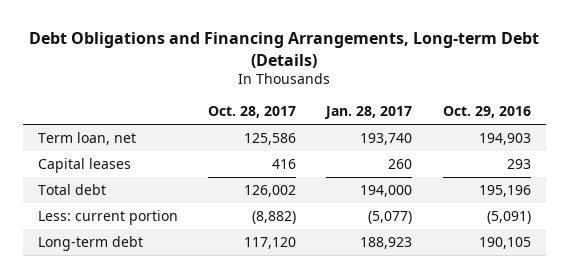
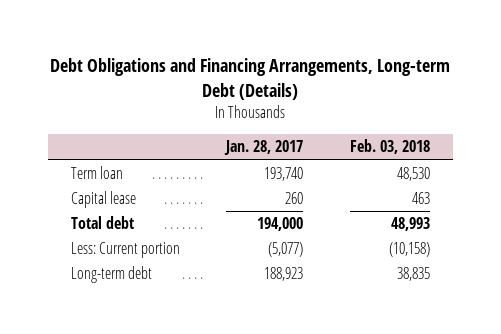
- | Oct. 28, 2017 | Jan. 28, 2017 | Oct. 29, 2016
+ | Jan. 28, 2017 | Feb. 03, 2018
- Term loan, net | 125,586 | 193,740 | 194,903
- Capital leases | 416 | 260 | 293
+ Term loan | 193,740 | 48,530
+ Capital lease | 260 | 463
- Less: current portion | (8,882) | (5,077) | (5,091)
+ Less: Current portion | (5,077) | (10,158)

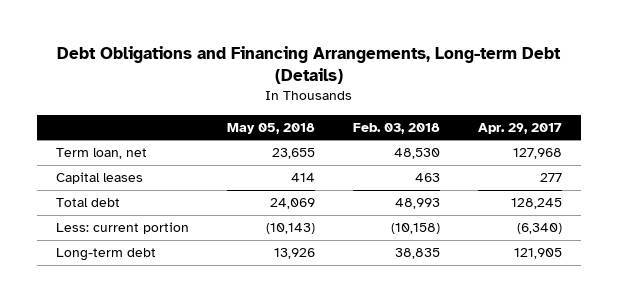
- | Jan. 28, 2017 | Feb. 03, 2018
+ | May 05, 2018 | Feb. 03, 2018 | Apr. 29, 2017
- Term loan | 193,740 | 48,530
- Capital lease | 260 | 463
+ Term loan, net | 23,655 | 48,530 | 127,968
+ Capital leases | 414 | 463 | 277
- Less: Current portion | (5,077) | (10,158)
+ Less: current portion | (10,143) | (10,158) | (6,340)

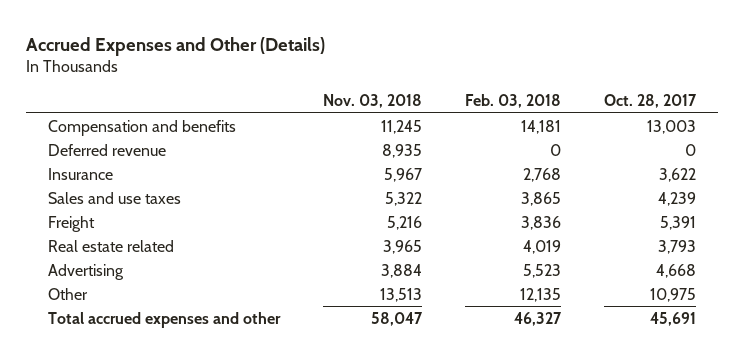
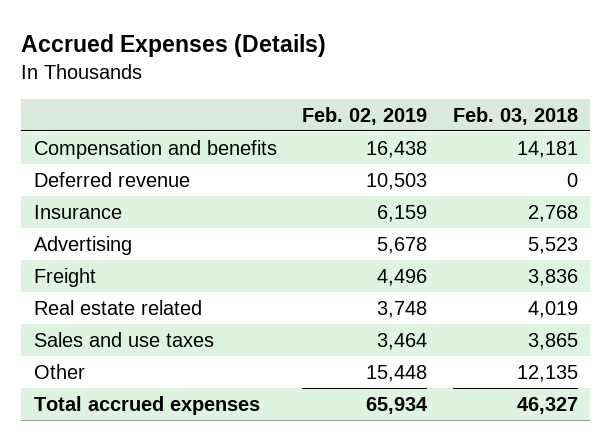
- Accrued Expenses and Other (Details)
+ Accrued Expenses (Details)
- | Nov. 03, 2018 | Feb. 03, 2018 | Oct. 28, 2017
+ | Feb. 02, 2019 | Feb. 03, 2018
moved up: Advertising | 5,678 | 5,523
moved down: Sales and use taxes | 3,464 | 3,865
- Total accrued expenses and other | 58,047 | 46,327 | 45,691
+ Total accrued expenses | 65,934 | 46,327

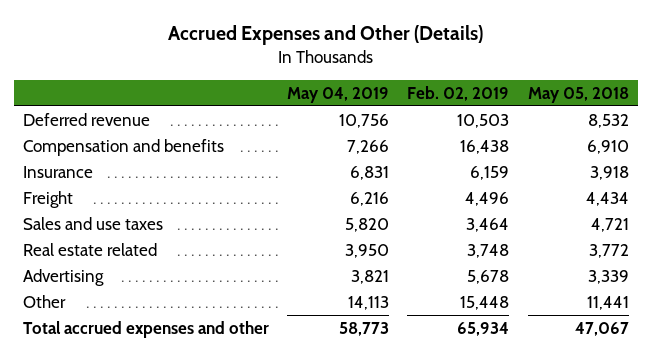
- Accrued Expenses (Details)
+ Accrued Expenses and Other (Details)
- | Feb. 02, 2019 | Feb. 03, 2018
+ | May 04, 2019 | Feb. 02, 2019 | May 05, 2018
moved down: Compensation and benefits | 7,266 | 16,438 | 6,910
moved down: Real estate related | 3,950 | 3,748 | 3,772
moved down: Advertising | 3,821 | 5,678 | 3,339
- Total accrued expenses | 65,934 | 46,327
+ Total accrued expenses and other | 58,773 | 65,934 | 47,067

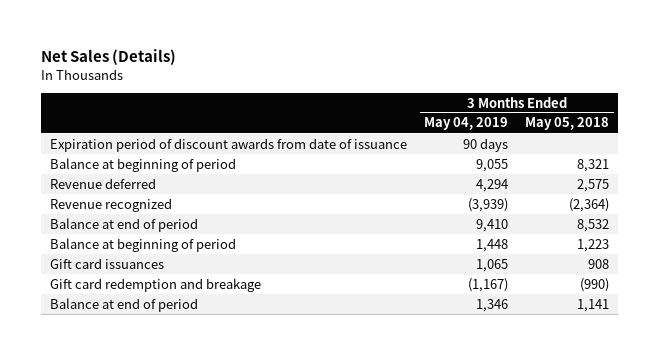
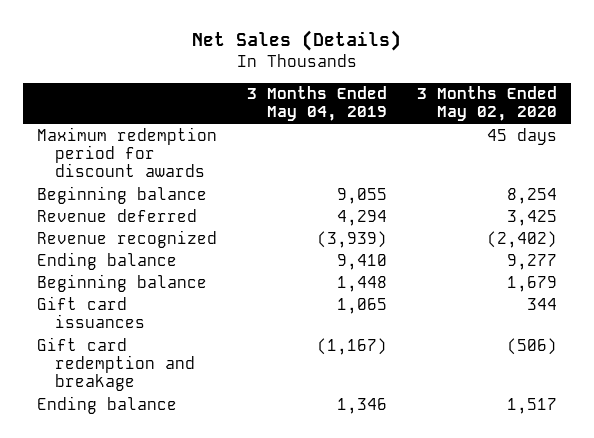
- | 3 Months Ended May 04, 2019 | 3 Months Ended May 05, 2018
+ | 3 Months Ended May 04, 2019 | 3 Months Ended May 02, 2020
- Expiration period of discount awards from date of issuance | 90 days |
- Balance at beginning of period | 9,055 | 8,321
+ Maximum redemption period for discount awards | | 45 days
+ Beginning balance | 9,055 | 8,254
- Balance at end of period | 9,410 | 8,532
- Balance at beginning of period | 1,448 | 1,223
+ Ending balance | 9,410 | 9,277
+ Beginning balance | 1,448 | 1,679
- Balance at end of period | 1,346 | 1,141
+ Ending balance | 1,346 | 1,517

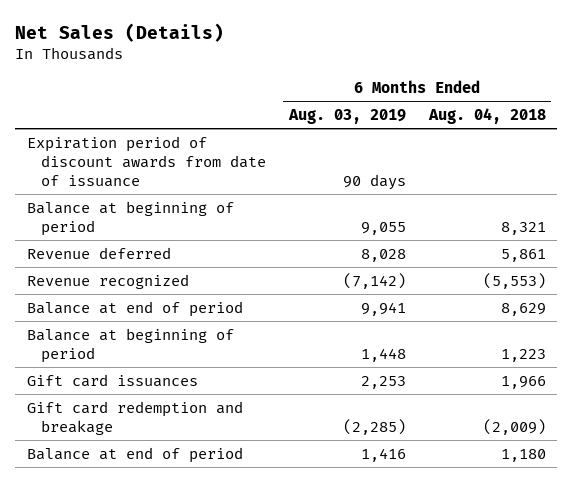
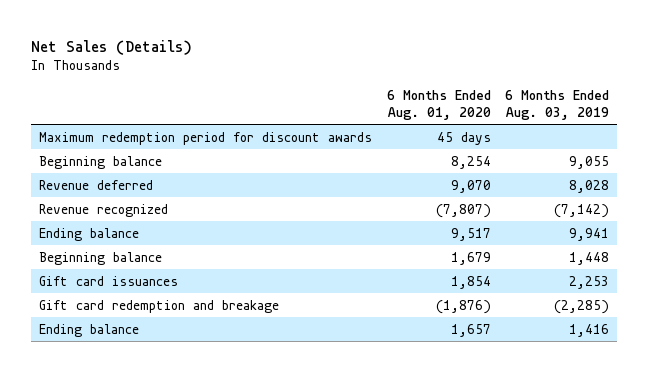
- | 6 Months Ended Aug. 03, 2019 | 6 Months Ended Aug. 04, 2018
+ | 6 Months Ended Aug. 01, 2020 | 6 Months Ended Aug. 03, 2019
- Expiration period of discount awards from date of issuance | 90 days |
- Balance at beginning of period | 9,055 | 8,321
+ Maximum redemption period for discount awards | 45 days |
+ Beginning balance | 8,254 | 9,055
- Balance at end of period | 9,941 | 8,629
- Balance at beginning of period | 1,448 | 1,223
+ Ending balance | 9,517 | 9,941
+ Beginning balance | 1,679 | 1,448
- Balance at end of period | 1,416 | 1,180
+ Ending balance | 1,657 | 1,416

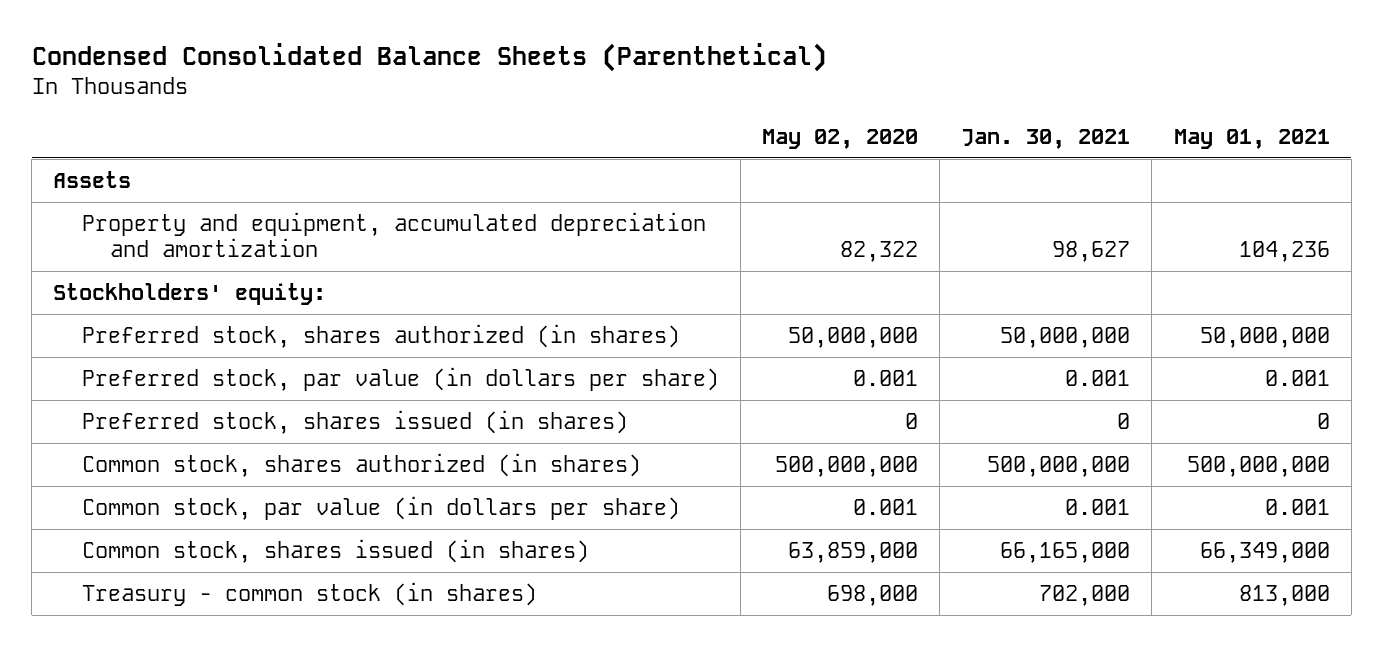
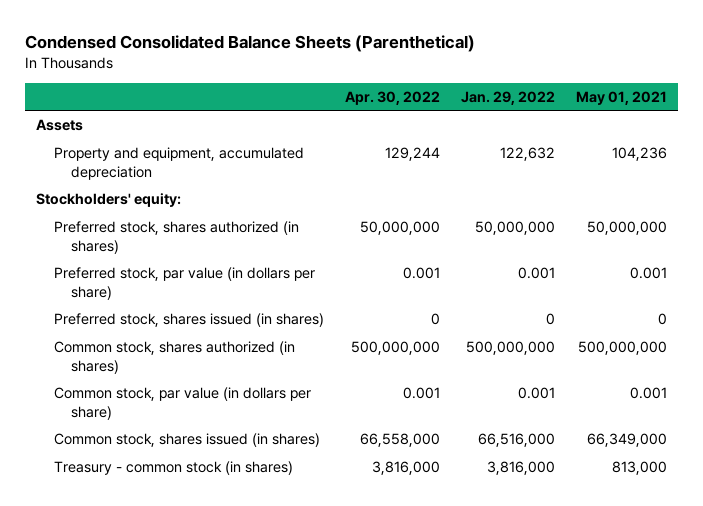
- | May 02, 2020 | Jan. 30, 2021 | May 01, 2021
+ | Apr. 30, 2022 | Jan. 29, 2022 | May 01, 2021
- Property and equipment, accumulated depreciation and amortization | 82,322 | 98,627 | 104,236
+ Property and equipment, accumulated depreciation | 129,244 | 122,632 | 104,236

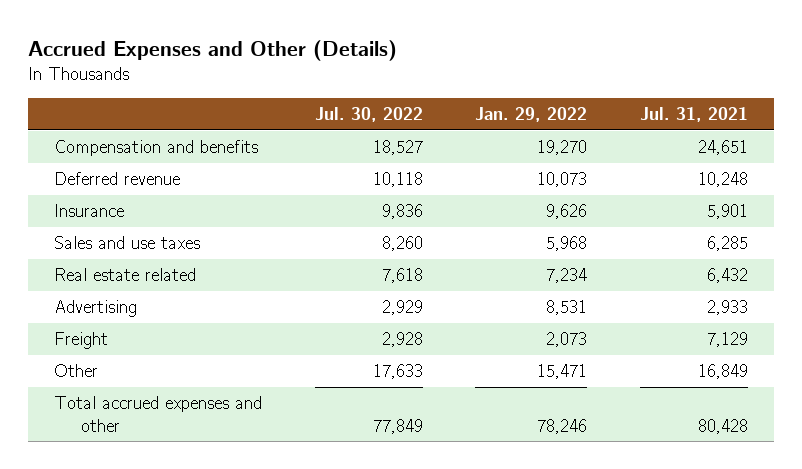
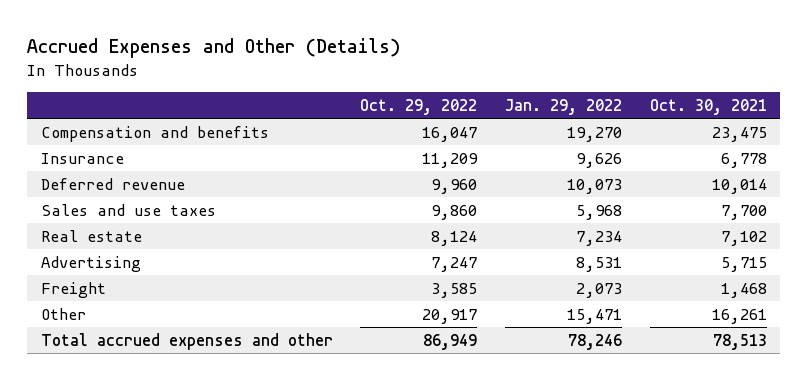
- | Jul. 30, 2022 | Jan. 29, 2022 | Jul. 31, 2021
+ | Oct. 29, 2022 | Jan. 29, 2022 | Oct. 30, 2021
moved down: Deferred revenue | 9,960 | 10,073 | 10,014
- Real estate related | 7,618 | 7,234 | 6,432
+ Real estate | 8,124 | 7,234 | 7,102

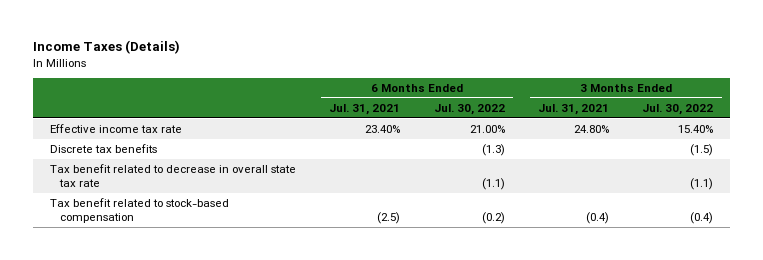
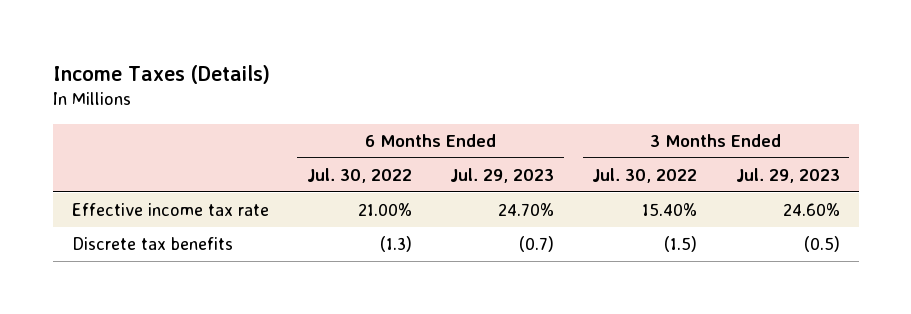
- | 6 Months Ended Jul. 31, 2021 | 6 Months Ended Jul. 30, 2022 | 3 Months Ended Jul. 31, 2021 | 3 Months Ended Jul. 30, 2022
+ | 6 Months Ended Jul. 30, 2022 | 6 Months Ended Jul. 29, 2023 | 3 Months Ended Jul. 30, 2022 | 3 Months Ended Jul. 29, 2023
- Tax benefit related to decrease in overall state tax rate | | (1.1) | | (1.1)
- Tax benefit related to stock-based compensation | (2.5) | (0.2) | (0.4) | (0.4)

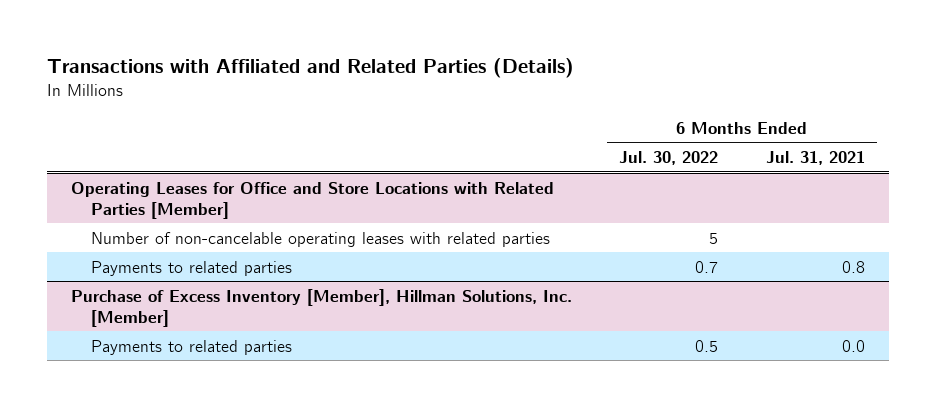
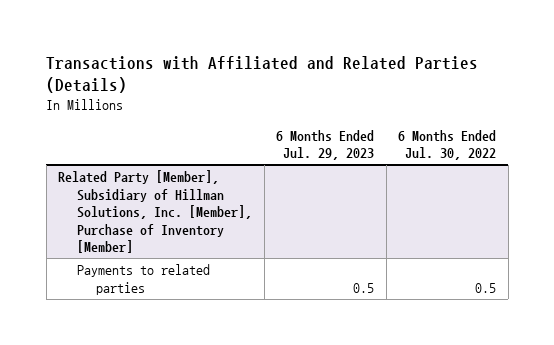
- | 6 Months Ended Jul. 30, 2022 | 6 Months Ended Jul. 31, 2021
+ | 6 Months Ended Jul. 29, 2023 | 6 Months Ended Jul. 30, 2022
- Operating Leases for Office and Store Locations with Related Parties [Member]
- Number of non-cancelable operating leases with related parties | 5 |
- Payments to related parties | 0.7 | 0.8
- Purchase of Excess Inventory [Member], Hillman Solutions, Inc. [Member]
+ Related Party [Member], Subsidiary of Hillman Solutions, Inc. [Member], Purchase of Inventory [Member]

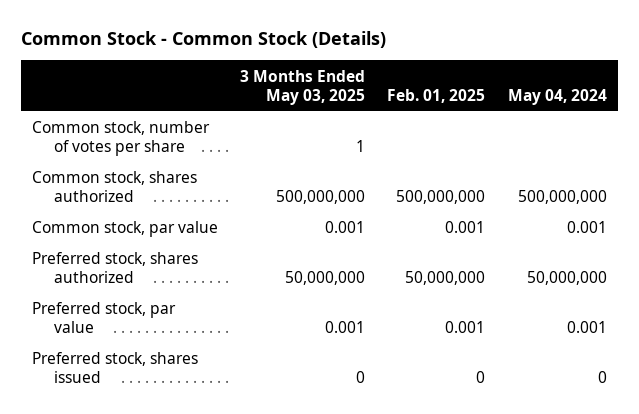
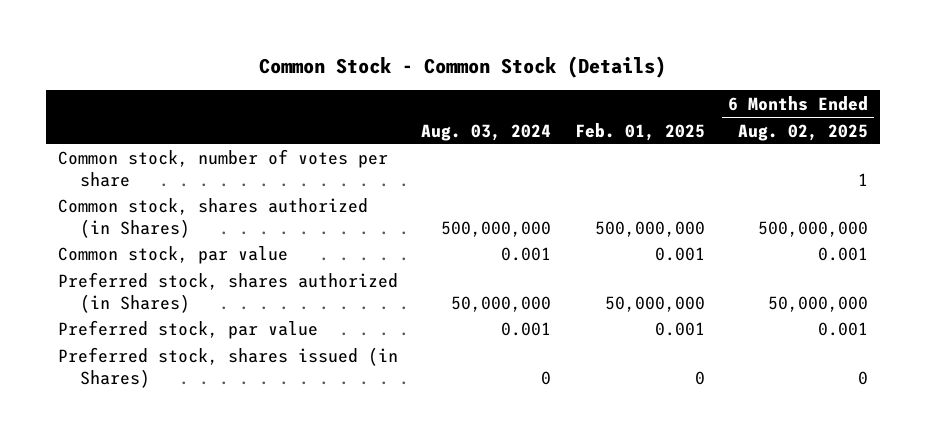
- | 3 Months Ended May 03, 2025 | Feb. 01, 2025 | May 04, 2024
+ | Aug. 03, 2024 | Feb. 01, 2025 | 6 Months Ended Aug. 02, 2025
- Common stock, shares authorized | 500,000,000 | 500,000,000 | 500,000,000
+ Common stock, shares authorized (in Shares) | 500,000,000 | 500,000,000 | 500,000,000
- Preferred stock, shares authorized | 50,000,000 | 50,000,000 | 50,000,000
+ Preferred stock, shares authorized (in Shares) | 50,000,000 | 50,000,000 | 50,000,000
- Preferred stock, shares issued | 0 | 0 | 0
+ Preferred stock, shares issued (in Shares) | 0 | 0 | 0

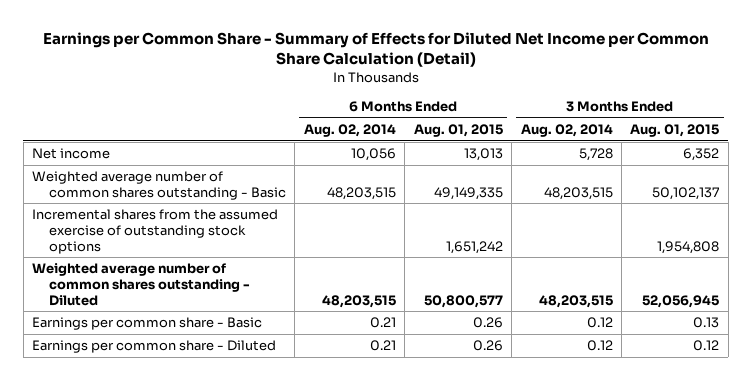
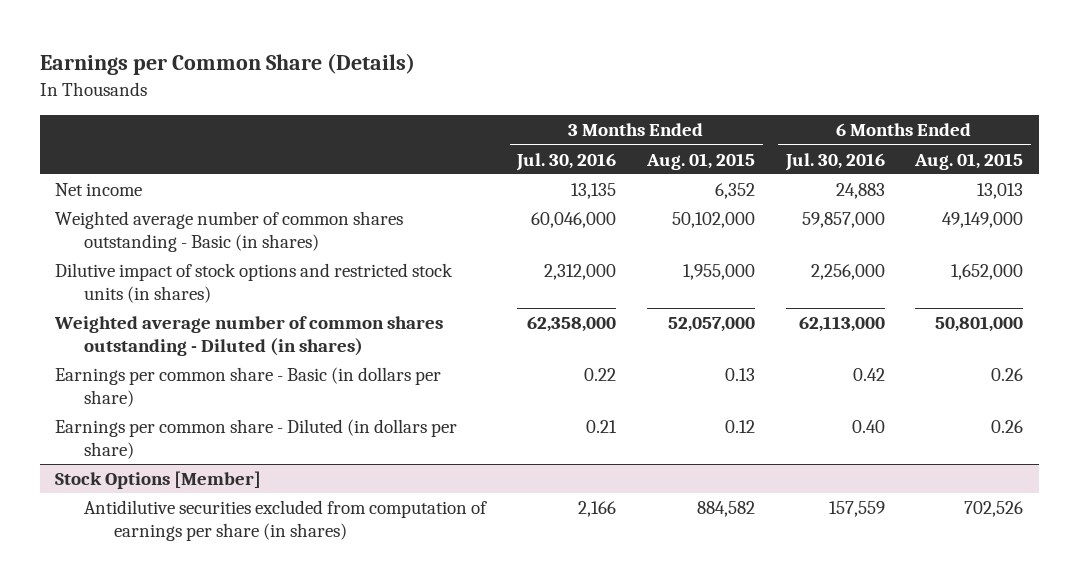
- Earnings per Common Share - Summary of Effects for Diluted Net Income per Common Share Calculation (Detail)
+ Earnings per Common Share (Details)
- | 6 Months Ended Aug. 02, 2014 | 6 Months Ended Aug. 01, 2015 | 3 Months Ended Aug. 02, 2014 | 3 Months Ended Aug. 01, 2015
+ | 3 Months Ended Jul. 30, 2016 | 3 Months Ended Aug. 01, 2015 | 6 Months Ended Jul. 30, 2016 | 6 Months Ended Aug. 01, 2015
- Weighted average number of common shares outstanding - Basic | 48,203,515 | 49,149,335 | 48,203,515 | 50,102,137
- Incremental shares from the assumed exercise of outstanding stock options | | 1,651,242 | | 1,954,808
- Weighted average number of common shares outstanding - Diluted | 48,203,515 | 50,800,577 | 48,203,515 | 52,056,945
- Earnings per common share - Basic | 0.21 | 0.26 | 0.12 | 0.13
- Earnings per common share - Diluted | 0.21 | 0.26 | 0.12 | 0.12
+ Weighted average number of common shares outstanding - Basic (in shares) | 60,046,000 | 50,102,000 | 59,857,000 | 49,149,000
+ Dilutive impact of stock options and restricted stock units (in shares) | 2,312,000 | 1,955,000 | 2,256,000 | 1,652,000
+ Weighted average number of common shares outstanding - Diluted (in shares) | 62,358,000 | 52,057,000 | 62,113,000 | 50,801,000
+ Earnings per common share - Basic (in dollars per share) | 0.22 | 0.13 | 0.42 | 0.26
+ Earnings per common share - Diluted (in dollars per share) | 0.21 | 0.12 | 0.40 | 0.26
+ Stock Options [Member]
+ Antidilutive securities excluded from computation of earnings per share (in shares) | 2,166 | 884,582 | 157,559 | 702,526

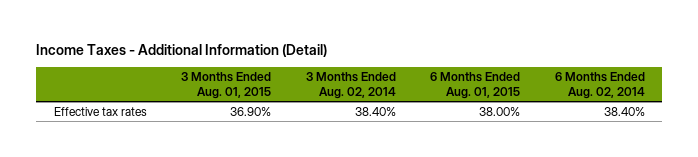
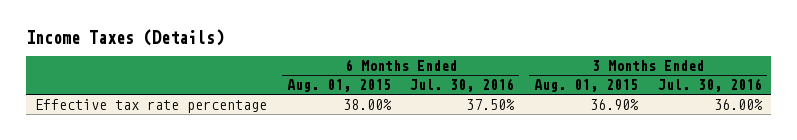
- Income Taxes - Additional Information (Detail)
+ Income Taxes (Details)
- | 3 Months Ended Aug. 01, 2015 | 3 Months Ended Aug. 02, 2014 | 6 Months Ended Aug. 01, 2015 | 6 Months Ended Aug. 02, 2014
+ | 6 Months Ended Aug. 01, 2015 | 6 Months Ended Jul. 30, 2016 | 3 Months Ended Aug. 01, 2015 | 3 Months Ended Jul. 30, 2016
- Effective tax rates | 36.90% | 38.40% | 38.00% | 38.40%
+ Effective tax rate percentage | 38.00% | 37.50% | 36.90% | 36.00%

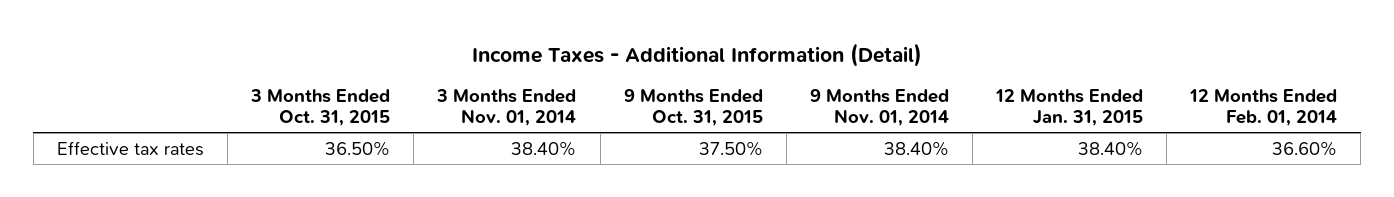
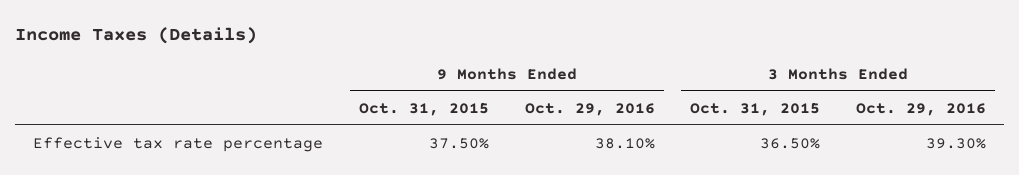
- Income Taxes - Additional Information (Detail)
+ Income Taxes (Details)
- | 3 Months Ended Oct. 31, 2015 | 3 Months Ended Nov. 01, 2014 | 9 Months Ended Oct. 31, 2015 | 9 Months Ended Nov. 01, 2014 | 12 Months Ended Jan. 31, 2015 | 12 Months Ended Feb. 01, 2014
+ | 9 Months Ended Oct. 31, 2015 | 9 Months Ended Oct. 29, 2016 | 3 Months Ended Oct. 31, 2015 | 3 Months Ended Oct. 29, 2016
- Effective tax rates | 36.50% | 38.40% | 37.50% | 38.40% | 38.40% | 36.60%
+ Effective tax rate percentage | 37.50% | 38.10% | 36.50% | 39.30%

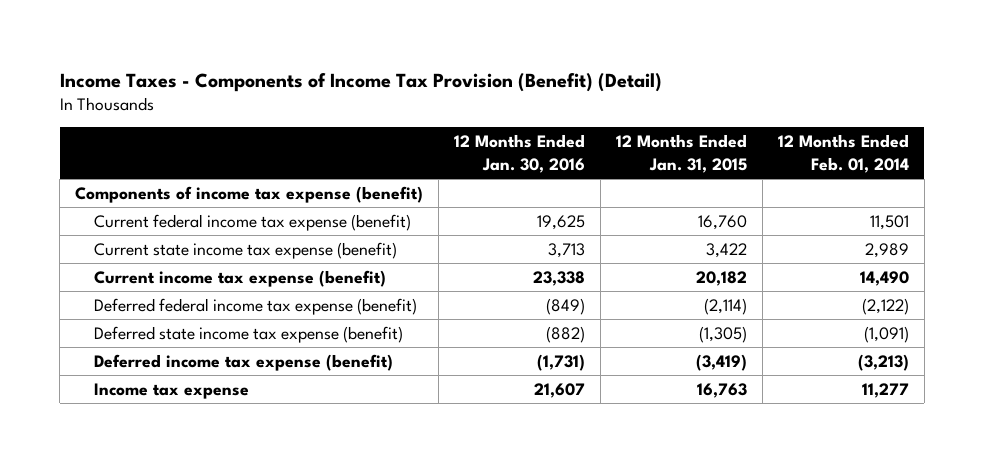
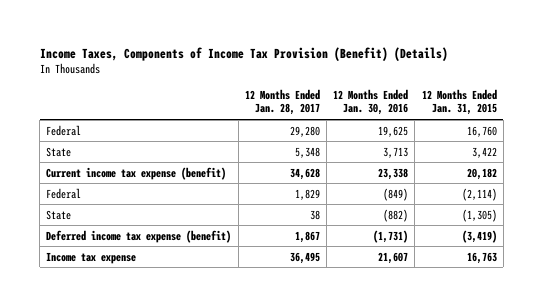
- Income Taxes - Components of Income Tax Provision (Benefit) (Detail)
+ Income Taxes, Components of Income Tax Provision (Benefit) (Details)
- | 12 Months Ended Jan. 30, 2016 | 12 Months Ended Jan. 31, 2015 | 12 Months Ended Feb. 01, 2014
+ | 12 Months Ended Jan. 28, 2017 | 12 Months Ended Jan. 30, 2016 | 12 Months Ended Jan. 31, 2015
- Components of income tax expense (benefit)
- Current federal income tax expense (benefit) | 19,625 | 16,760 | 11,501
- Current state income tax expense (benefit) | 3,713 | 3,422 | 2,989
+ Federal | 29,280 | 19,625 | 16,760
+ State | 5,348 | 3,713 | 3,422
- Deferred federal income tax expense (benefit) | (849) | (2,114) | (2,122)
- Deferred state income tax expense (benefit) | (882) | (1,305) | (1,091)
+ Federal | 1,829 | (849) | (2,114)
+ State | 38 | (882) | (1,305)

